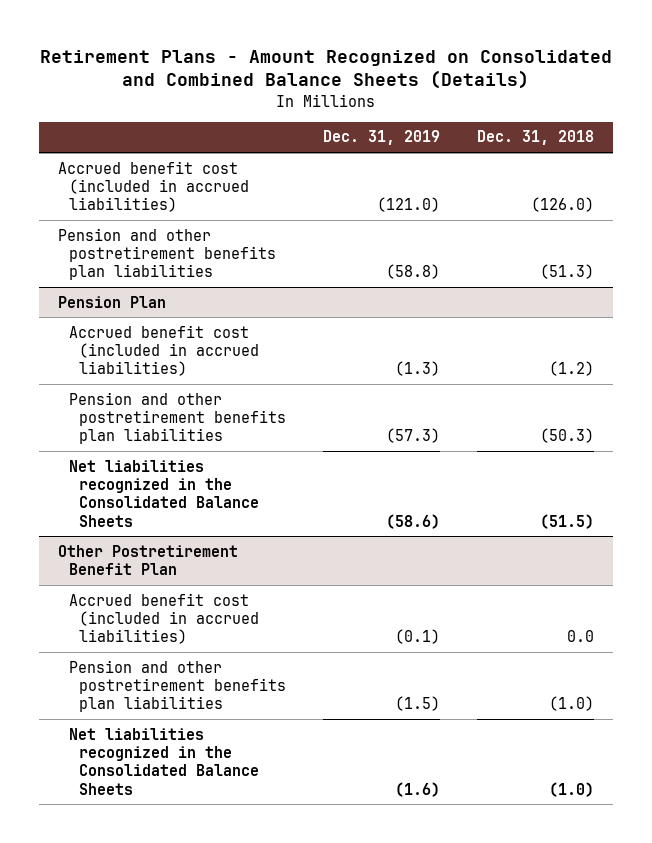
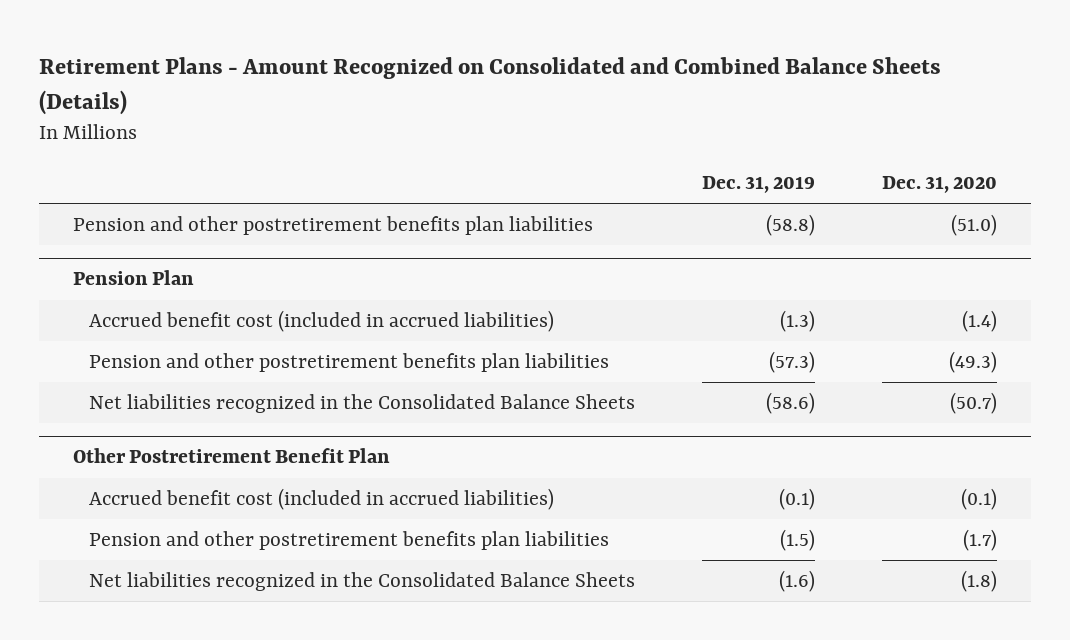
- | Dec. 31, 2019 | Dec. 31, 2018
+ | Dec. 31, 2019 | Dec. 31, 2020
- Accrued benefit cost (included in accrued liabilities) | (121.0) | (126.0)

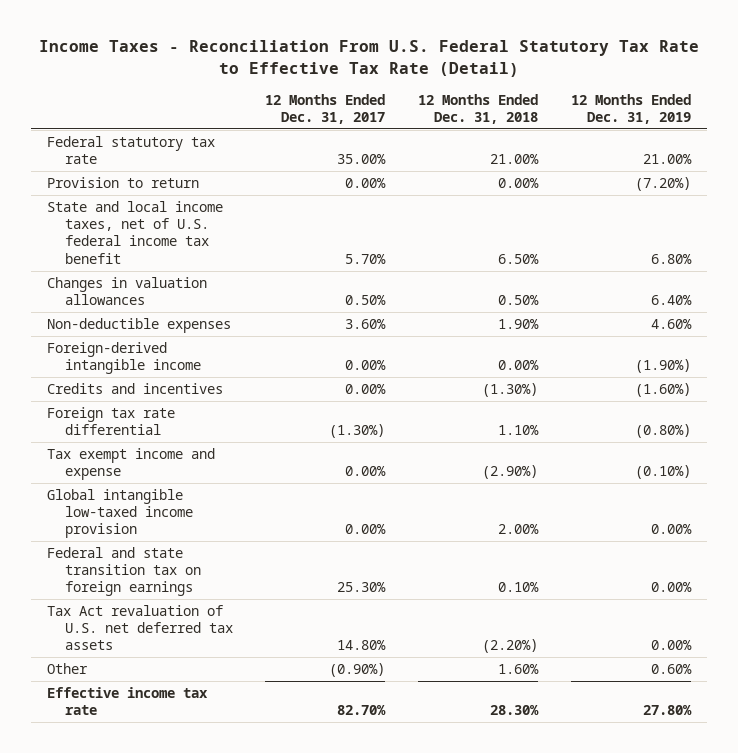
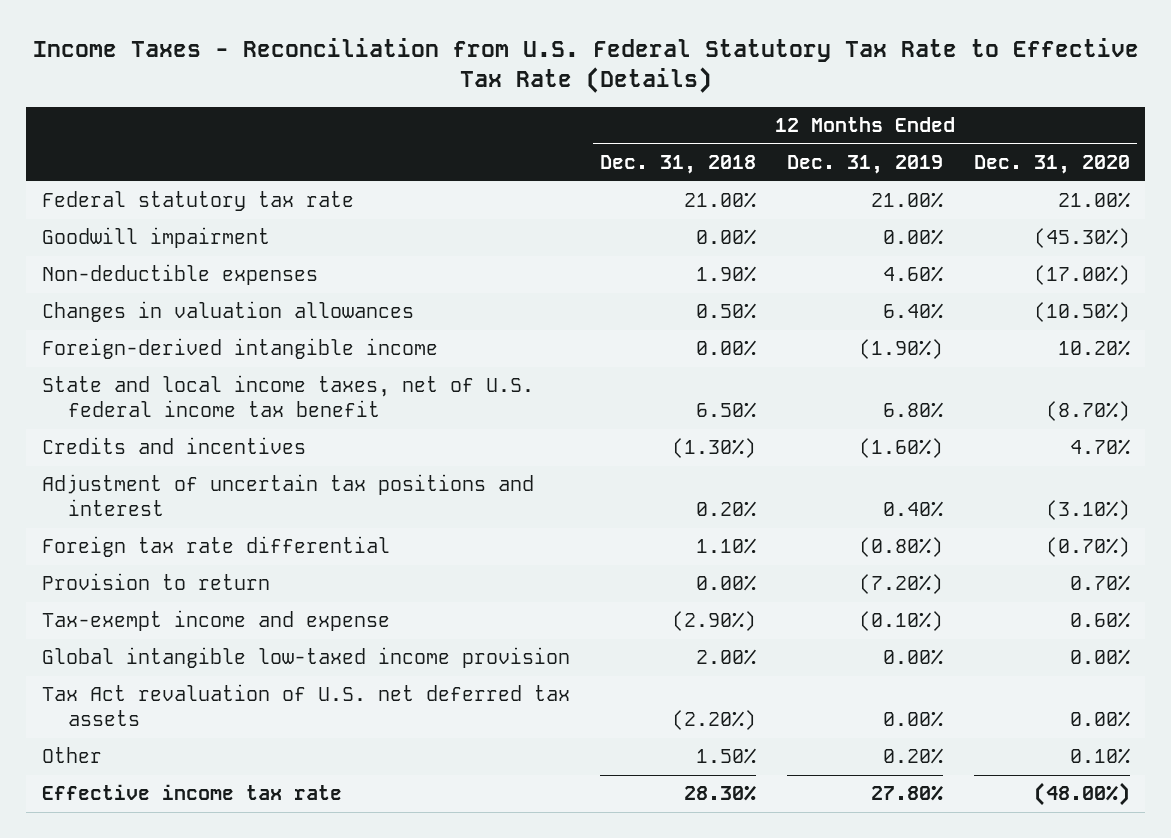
- Income Taxes - Reconciliation From U.S. Federal Statutory Tax Rate to Effective Tax Rate (Detail)
+ Income Taxes - Reconciliation from U.S. Federal Statutory Tax Rate to Effective Tax Rate (Details)
- | 12 Months Ended Dec. 31, 2017 | 12 Months Ended Dec. 31, 2018 | 12 Months Ended Dec. 31, 2019
+ | 12 Months Ended Dec. 31, 2018 | 12 Months Ended Dec. 31, 2019 | 12 Months Ended Dec. 31, 2020
+ Goodwill impairment | 0.00% | 0.00% | (45.30%)
moved down: Changes in valuation allowances | 0.50% | 6.40% | (10.50%)
moved down: State and local income taxes, net of U.S. federal income tax benefit | 6.50% | 6.80% | (8.70%)
+ Adjustment of uncertain tax positions and interest | 0.20% | 0.40% | (3.10%)
- Tax exempt income and expense | 0.00% | (2.90%) | (0.10%)
moved down: Provision to return | 0.00% | (7.20%) | 0.70%
+ Tax-exempt income and expense | (2.90%) | (0.10%) | 0.60%
- Federal and state transition tax on foreign earnings | 25.30% | 0.10% | 0.00%
- Other | (0.90%) | 1.60% | 0.60%
+ Other | 1.50% | 0.20% | 0.10%

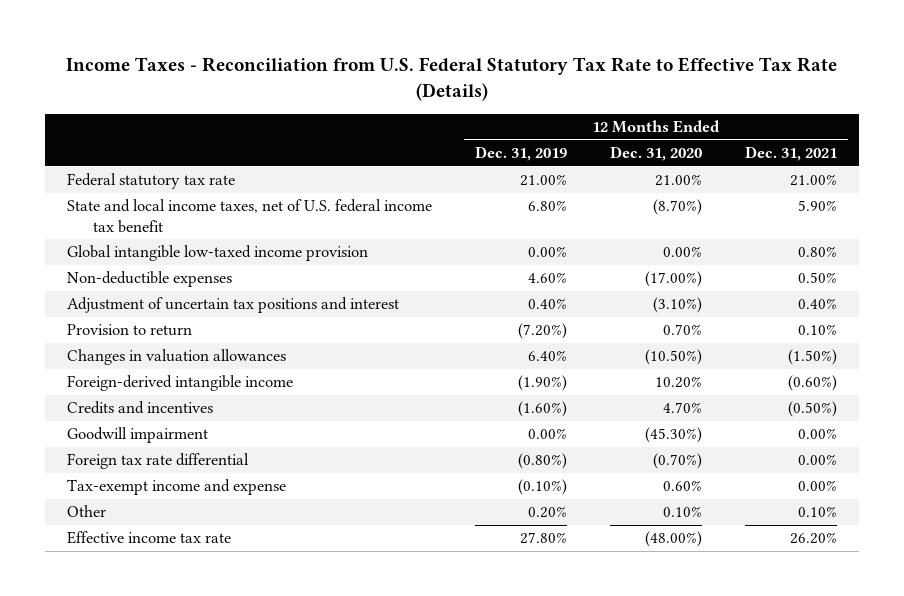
- | 12 Months Ended Dec. 31, 2018 | 12 Months Ended Dec. 31, 2019 | 12 Months Ended Dec. 31, 2020
+ | 12 Months Ended Dec. 31, 2019 | 12 Months Ended Dec. 31, 2020 | 12 Months Ended Dec. 31, 2021
moved up: State and local income taxes, net of U.S. federal income tax benefit | 6.80% | (8.70%) | 5.90%
moved up: Global intangible low-taxed income provision | 0.00% | 0.00% | 0.80%
moved up: Adjustment of uncertain tax positions and interest | 0.40% | (3.10%) | 0.40%
moved up: Provision to return | (7.20%) | 0.70% | 0.10%
moved down: Goodwill impairment | 0.00% | (45.30%) | 0.00%
- Tax Act revaluation of U.S. net deferred tax assets | (2.20%) | 0.00% | 0.00%

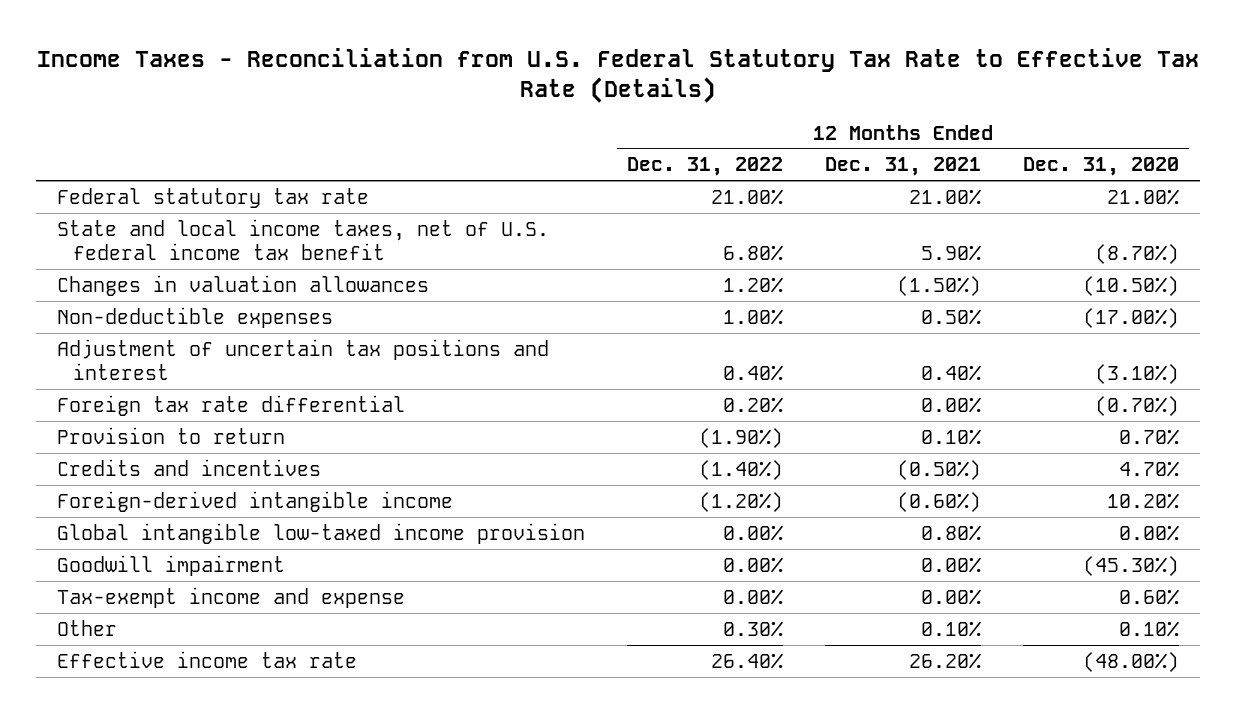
- | 12 Months Ended Dec. 31, 2019 | 12 Months Ended Dec. 31, 2020 | 12 Months Ended Dec. 31, 2021
+ | 12 Months Ended Dec. 31, 2022 | 12 Months Ended Dec. 31, 2021 | 12 Months Ended Dec. 31, 2020
moved up: Changes in valuation allowances | 1.20% | (1.50%) | (10.50%)
moved up: Foreign tax rate differential | 0.20% | 0.00% | (0.70%)
moved down: Foreign-derived intangible income | (1.20%) | (0.60%) | 10.20%
moved down: Global intangible low-taxed income provision | 0.00% | 0.80% | 0.00%

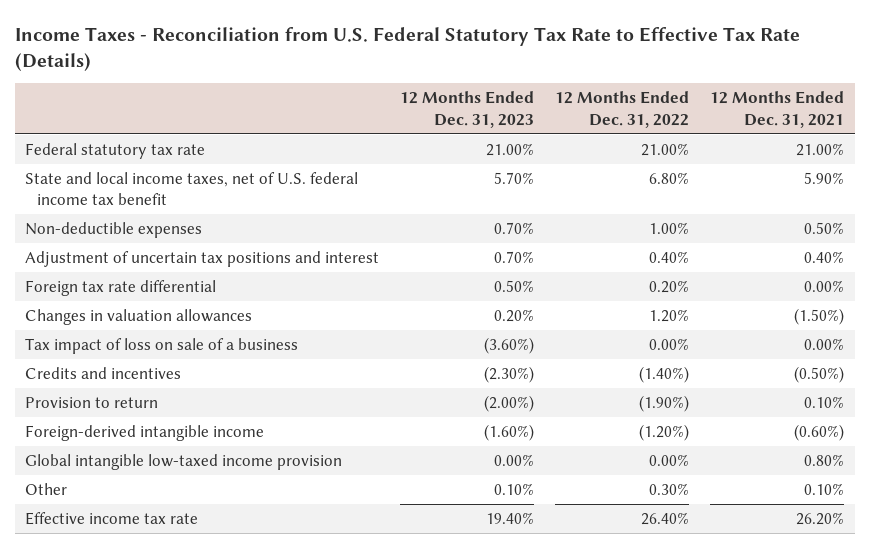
- | 12 Months Ended Dec. 31, 2022 | 12 Months Ended Dec. 31, 2021 | 12 Months Ended Dec. 31, 2020
+ | 12 Months Ended Dec. 31, 2023 | 12 Months Ended Dec. 31, 2022 | 12 Months Ended Dec. 31, 2021
moved down: Changes in valuation allowances | 0.20% | 1.20% | (1.50%)
+ Tax impact of loss on sale of a business | (3.60%) | 0.00% | 0.00%
moved down: Provision to return | (2.00%) | (1.90%) | 0.10%
- Goodwill impairment | 0.00% | 0.00% | (45.30%)
- Tax-exempt income and expense | 0.00% | 0.00% | 0.60%

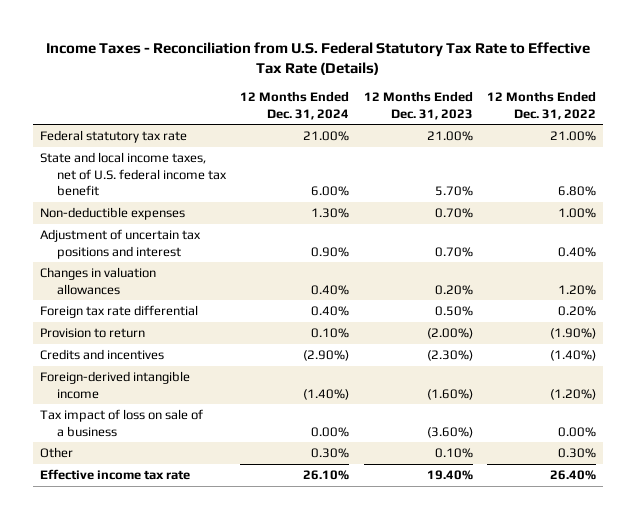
- | 12 Months Ended Dec. 31, 2023 | 12 Months Ended Dec. 31, 2022 | 12 Months Ended Dec. 31, 2021
+ | 12 Months Ended Dec. 31, 2024 | 12 Months Ended Dec. 31, 2023 | 12 Months Ended Dec. 31, 2022
moved down: Foreign tax rate differential | 0.40% | 0.50% | 0.20%
moved down: Credits and incentives | (2.90%) | (2.30%) | (1.40%)
- Global intangible low-taxed income provision | 0.00% | 0.00% | 0.80%
moved down: Tax impact of loss on sale of a business | 0.00% | (3.60%) | 0.00%

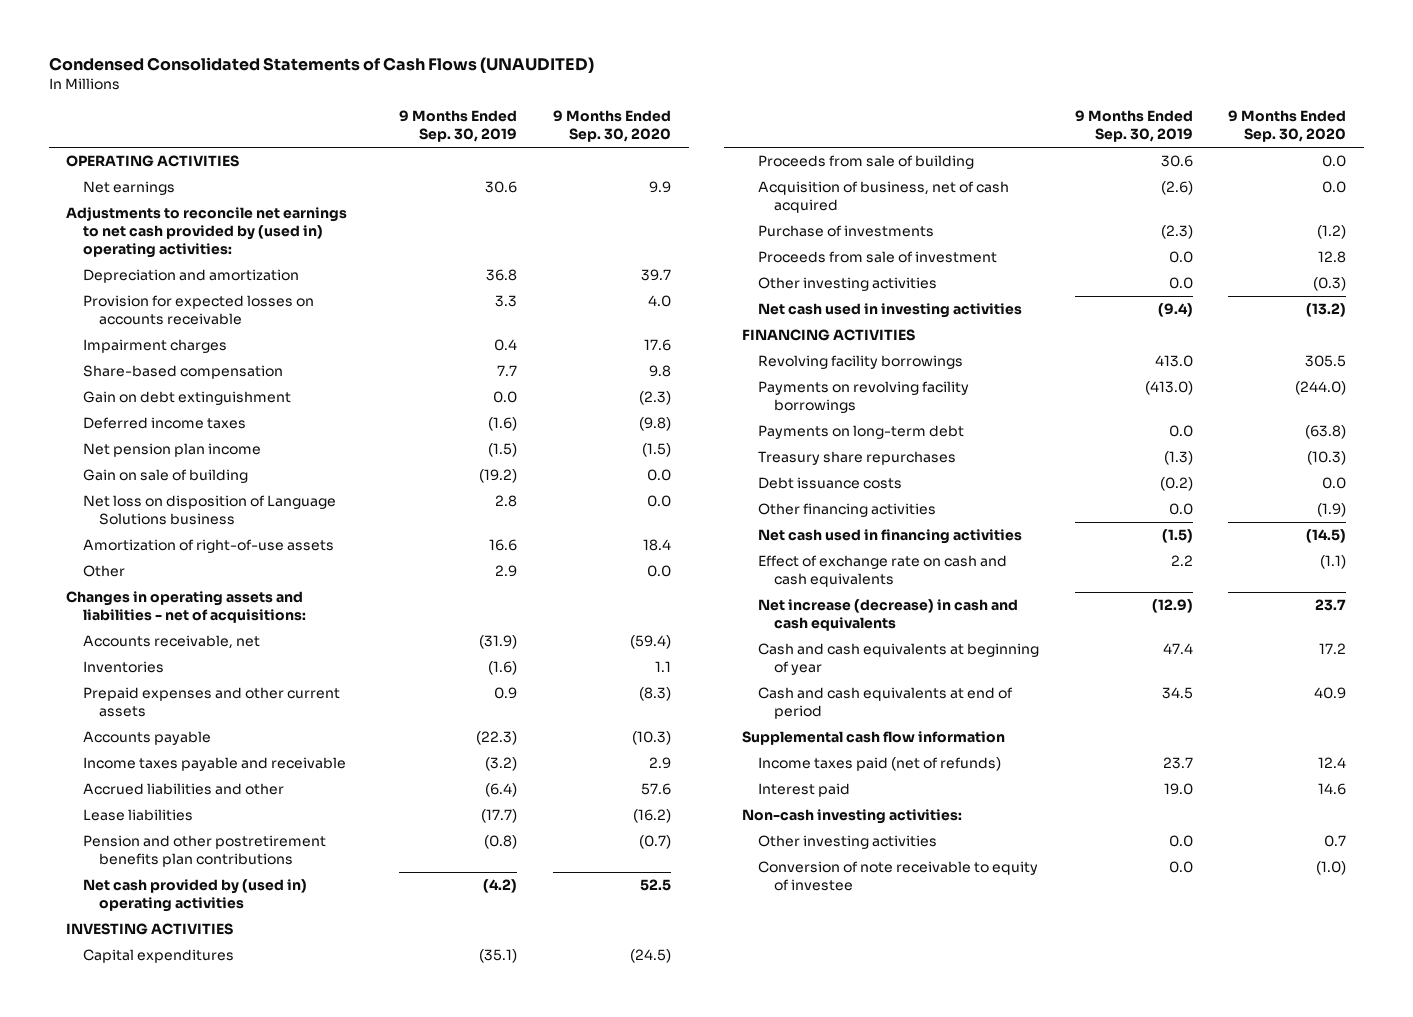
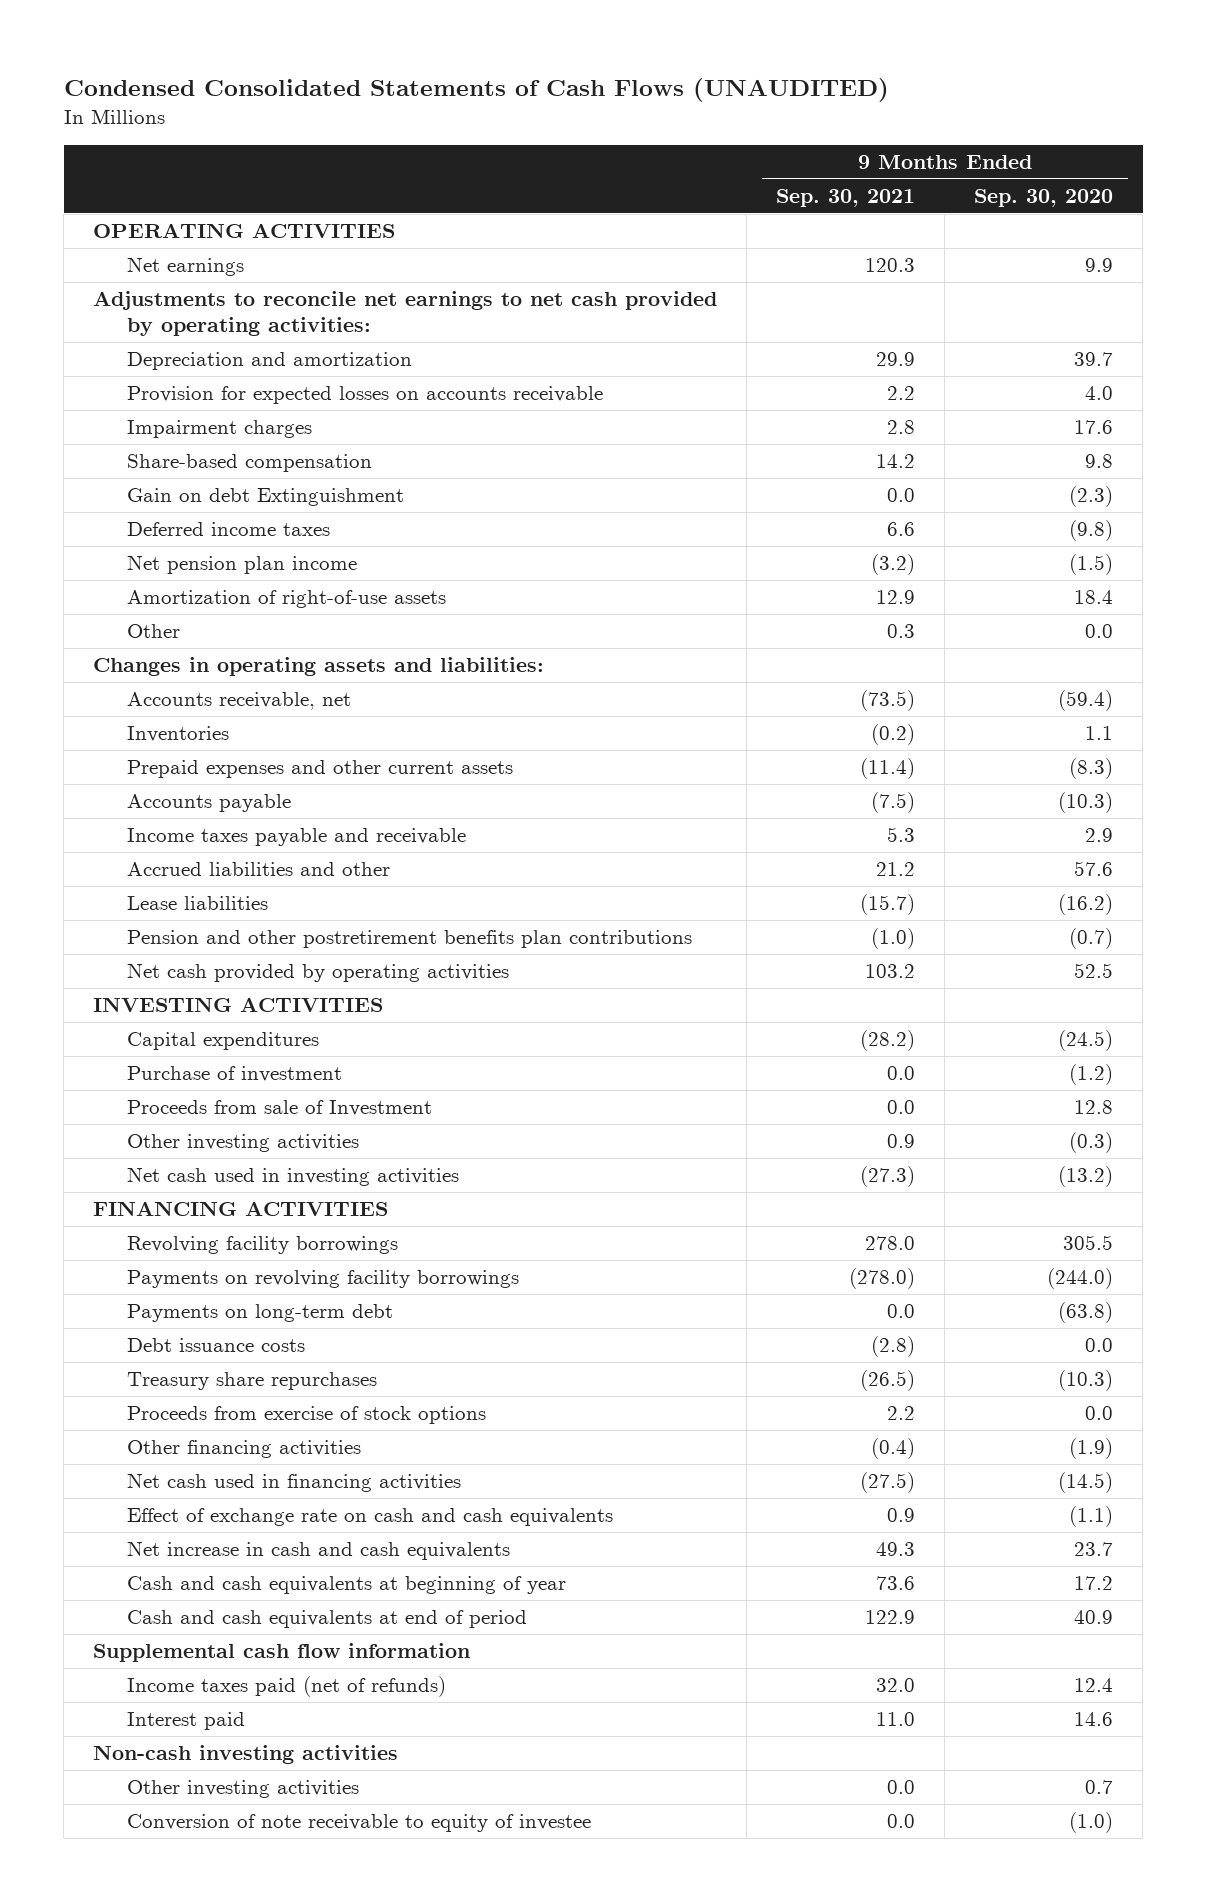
- | 9 Months Ended Sep. 30, 2019 | 9 Months Ended Sep. 30, 2020
+ | 9 Months Ended Sep. 30, 2021 | 9 Months Ended Sep. 30, 2020
- Adjustments to reconcile net earnings to net cash provided by (used in) operating activities:
+ Adjustments to reconcile net earnings to net cash provided by operating activities:
- Gain on debt extinguishment | 0.0 | (2.3)
+ Gain on debt Extinguishment | 0.0 | (2.3)
- Gain on sale of building | (19.2) | 0.0
- Net loss on disposition of Language Solutions business | 2.8 | 0.0
- Changes in operating assets and liabilities - net of acquisitions:
+ Changes in operating assets and liabilities:
- Net cash provided by (used in) operating activities | (4.2) | 52.5
+ Net cash provided by operating activities | 103.2 | 52.5
- Proceeds from sale of building | 30.6 | 0.0
- Acquisition of business, net of cash acquired | (2.6) | 0.0
- Purchase of investments | (2.3) | (1.2)
- Proceeds from sale of investment | 0.0 | 12.8
+ Purchase of investment | 0.0 | (1.2)
+ Proceeds from sale of Investment | 0.0 | 12.8
moved down: Treasury share repurchases | (26.5) | (10.3)
+ Proceeds from exercise of stock options | 2.2 | 0.0
- Net increase (decrease) in cash and cash equivalents | (12.9) | 23.7
+ Net increase in cash and cash equivalents | 49.3 | 23.7
- Non-cash investing activities:
+ Non-cash investing activities

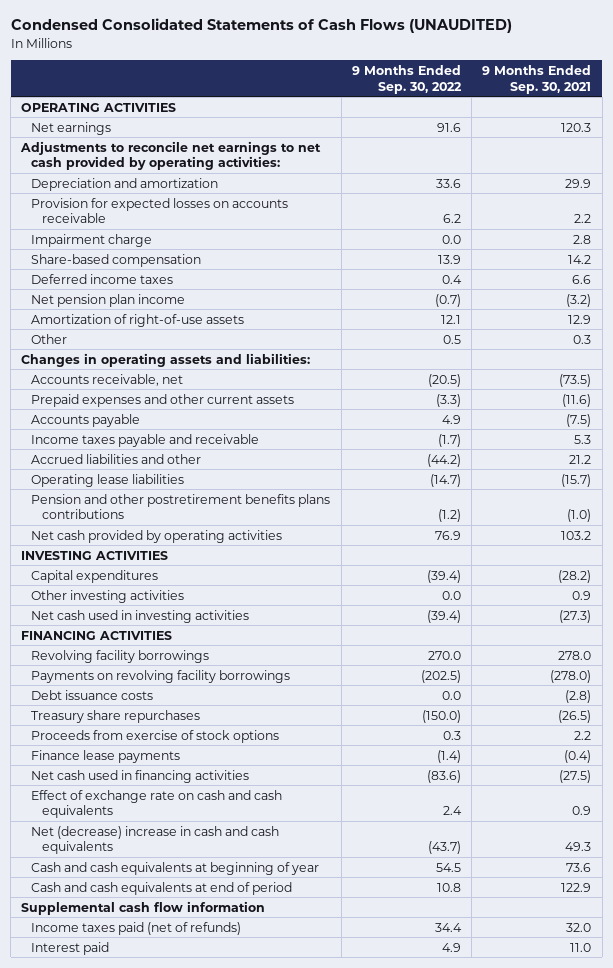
- | 9 Months Ended Sep. 30, 2021 | 9 Months Ended Sep. 30, 2020
+ | 9 Months Ended Sep. 30, 2022 | 9 Months Ended Sep. 30, 2021
- Impairment charges | 2.8 | 17.6
+ Impairment charge | 0.0 | 2.8
- Gain on debt Extinguishment | 0.0 | (2.3)
- Inventories | (0.2) | 1.1
- Prepaid expenses and other current assets | (11.4) | (8.3)
+ Prepaid expenses and other current assets | (3.3) | (11.6)
- Lease liabilities | (15.7) | (16.2)
- Pension and other postretirement benefits plan contributions | (1.0) | (0.7)
+ Operating lease liabilities | (14.7) | (15.7)
+ Pension and other postretirement benefits plans contributions | (1.2) | (1.0)
- Purchase of investment | 0.0 | (1.2)
- Proceeds from sale of Investment | 0.0 | 12.8
- Payments on long-term debt | 0.0 | (63.8)
- Other financing activities | (0.4) | (1.9)
+ Finance lease payments | (1.4) | (0.4)
- Net increase in cash and cash equivalents | 49.3 | 23.7
+ Net (decrease) increase in cash and cash equivalents | (43.7) | 49.3
- Non-cash investing activities
- Other investing activities | 0.0 | 0.7
- Conversion of note receivable to equity of investee | 0.0 | (1.0)

